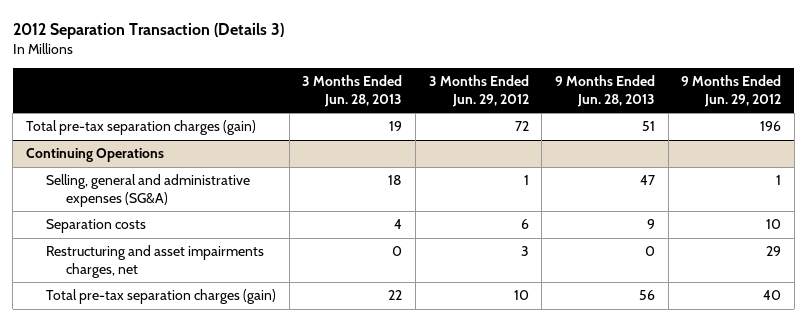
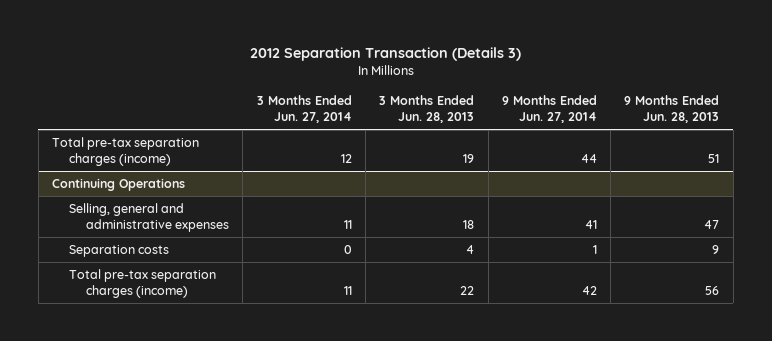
- | 3 Months Ended Jun. 28, 2013 | 3 Months Ended Jun. 29, 2012 | 9 Months Ended Jun. 28, 2013 | 9 Months Ended Jun. 29, 2012
+ | 3 Months Ended Jun. 27, 2014 | 3 Months Ended Jun. 28, 2013 | 9 Months Ended Jun. 27, 2014 | 9 Months Ended Jun. 28, 2013
- Total pre-tax separation charges (gain) | 19 | 72 | 51 | 196
+ Total pre-tax separation charges (income) | 12 | 19 | 44 | 51
@ Continuing Operations
- Selling, general and administrative expenses (SG&A) | 18 | 1 | 47 | 1
+ Selling, general and administrative expenses | 11 | 18 | 41 | 47
- Restructuring and asset impairments charges, net | 0 | 3 | 0 | 29
- Total pre-tax separation charges (gain) | 22 | 10 | 56 | 40
+ Total pre-tax separation charges (income) | 11 | 22 | 42 | 56

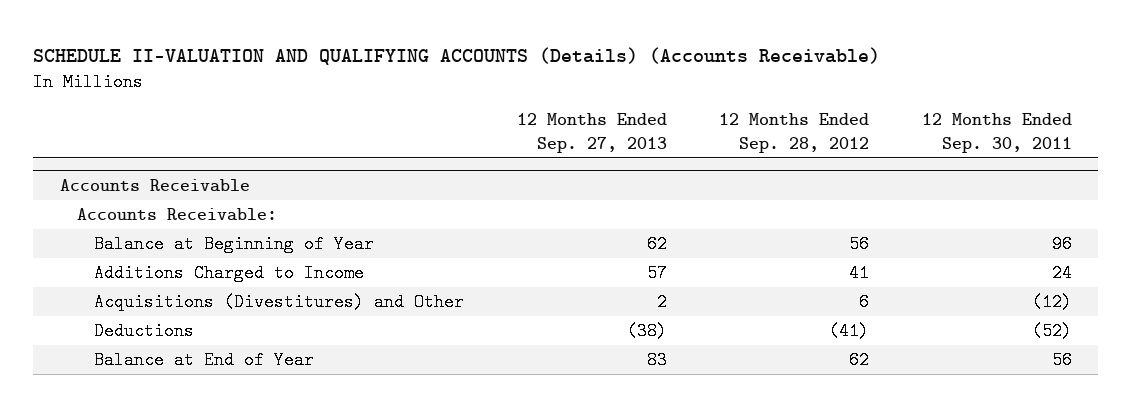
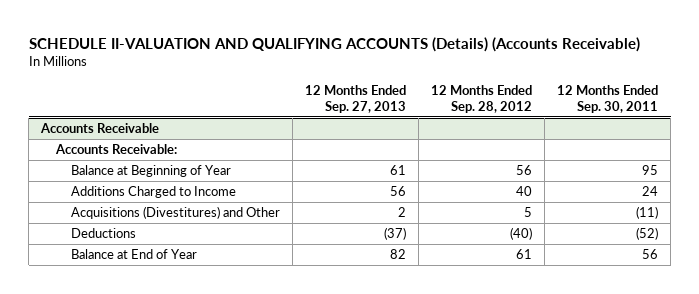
@ Accounts Receivable
- Balance at Beginning of Year | 62 | 56 | 96
- Additions Charged to Income | 57 | 41 | 24
- Acquisitions (Divestitures) and Other | 2 | 6 | (12)
- Deductions | (38) | (41) | (52)
- Balance at End of Year | 83 | 62 | 56
+ Balance at Beginning of Year | 61 | 56 | 95
+ Additions Charged to Income | 56 | 40 | 24
+ Acquisitions (Divestitures) and Other | 2 | 5 | (11)
+ Deductions | (37) | (40) | (52)
+ Balance at End of Year | 82 | 61 | 56

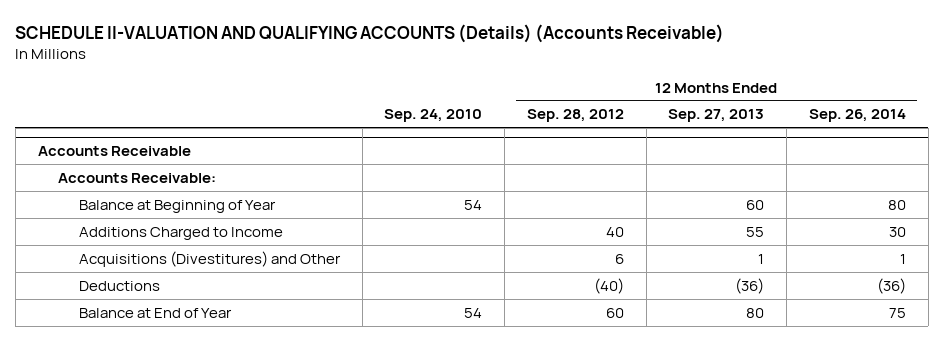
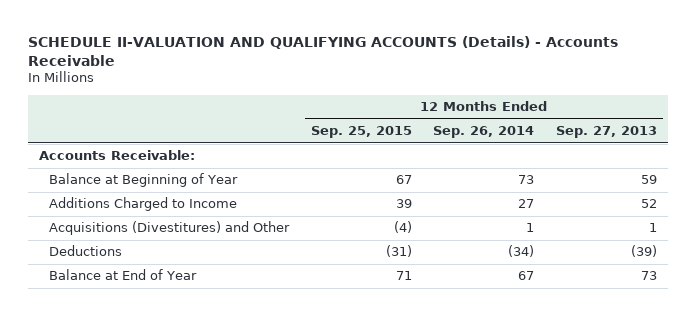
- SCHEDULE II-VALUATION AND QUALIFYING ACCOUNTS (Details) (Accounts Receivable)
+ SCHEDULE II-VALUATION AND QUALIFYING ACCOUNTS (Details) - Accounts Receivable
- | Sep. 24, 2010 | 12 Months Ended Sep. 28, 2012 | 12 Months Ended Sep. 27, 2013 | 12 Months Ended Sep. 26, 2014
+ | 12 Months Ended Sep. 25, 2015 | 12 Months Ended Sep. 26, 2014 | 12 Months Ended Sep. 27, 2013
- Accounts Receivable
- Balance at Beginning of Year | 54 | | 60 | 80
- Additions Charged to Income | | 40 | 55 | 30
+ Balance at Beginning of Year | 67 | 73 | 59
+ Additions Charged to Income | 39 | 27 | 52
- Deductions | | (40) | (36) | (36)
- Balance at End of Year | 54 | 60 | 80 | 75
+ Deductions | (31) | (34) | (39)
+ Balance at End of Year | 71 | 67 | 73

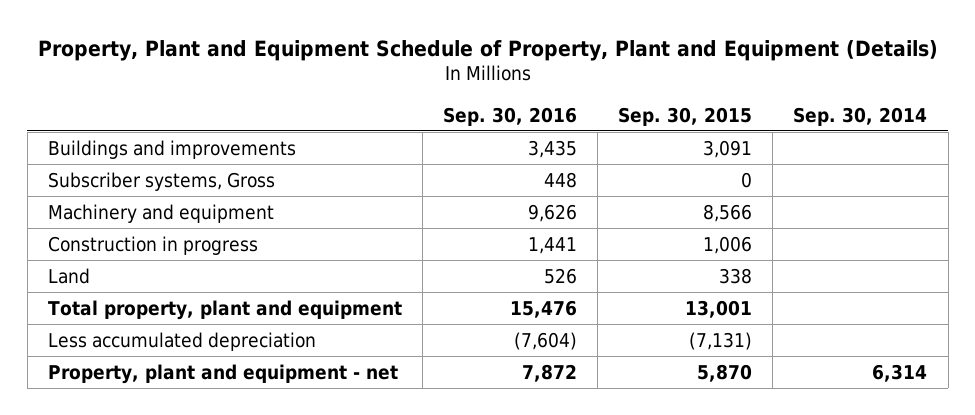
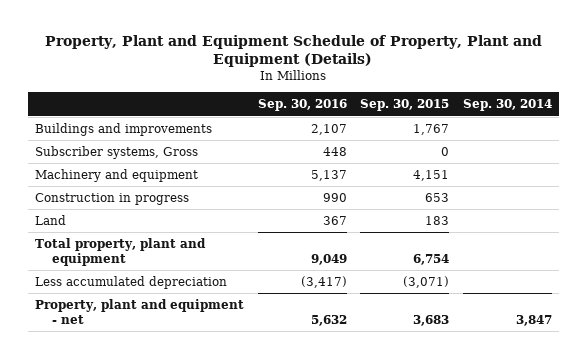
- Buildings and improvements | 3,435 | 3,091 |
+ Buildings and improvements | 2,107 | 1,767 |
- Machinery and equipment | 9,626 | 8,566 |
- Construction in progress | 1,441 | 1,006 |
- Land | 526 | 338 |
- Total property, plant and equipment | 15,476 | 13,001 |
- Less accumulated depreciation | (7,604) | (7,131) |
- Property, plant and equipment - net | 7,872 | 5,870 | 6,314
+ Machinery and equipment | 5,137 | 4,151 |
+ Construction in progress | 990 | 653 |
+ Land | 367 | 183 |
+ Total property, plant and equipment | 9,049 | 6,754 |
+ Less accumulated depreciation | (3,417) | (3,071) |
+ Property, plant and equipment - net | 5,632 | 3,683 | 3,847

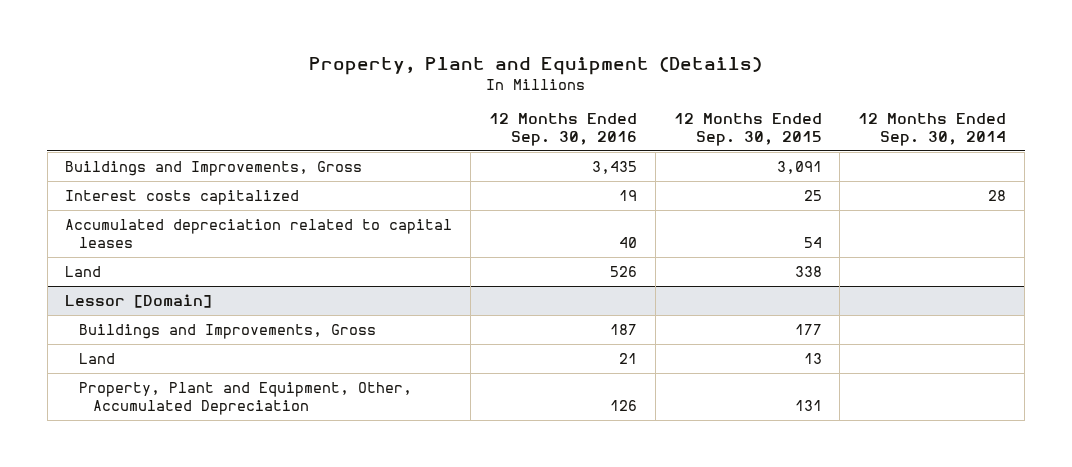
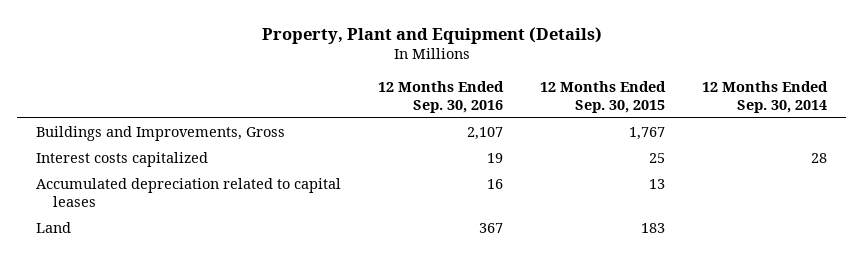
- Buildings and Improvements, Gross | 3,435 | 3,091 |
+ Buildings and Improvements, Gross | 2,107 | 1,767 |
- Accumulated depreciation related to capital leases | 40 | 54 |
- Land | 526 | 338 |
- Lessor [Domain]
- Buildings and Improvements, Gross | 187 | 177 |
- Land | 21 | 13 |
- Property, Plant and Equipment, Other, Accumulated Depreciation | 126 | 131 |
+ Accumulated depreciation related to capital leases | 16 | 13 |
+ Land | 367 | 183 |

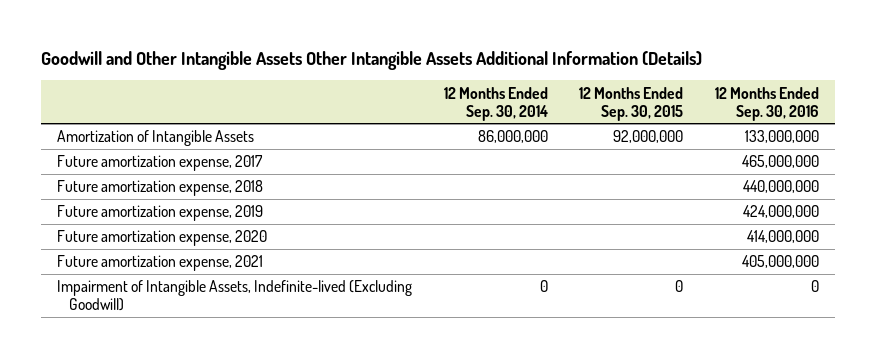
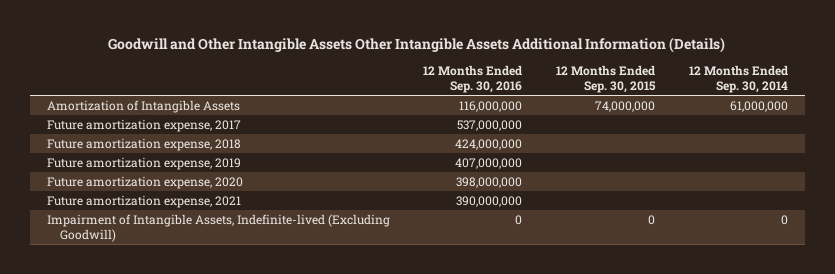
- | 12 Months Ended Sep. 30, 2014 | 12 Months Ended Sep. 30, 2015 | 12 Months Ended Sep. 30, 2016
+ | 12 Months Ended Sep. 30, 2016 | 12 Months Ended Sep. 30, 2015 | 12 Months Ended Sep. 30, 2014
- Amortization of Intangible Assets | 86,000,000 | 92,000,000 | 133,000,000
- Future amortization expense, 2017 | | | 465,000,000
- Future amortization expense, 2018 | | | 440,000,000
- Future amortization expense, 2019 | | | 424,000,000
- Future amortization expense, 2020 | | | 414,000,000
- Future amortization expense, 2021 | | | 405,000,000
+ Amortization of Intangible Assets | 116,000,000 | 74,000,000 | 61,000,000
+ Future amortization expense, 2017 | 537,000,000 | |
+ Future amortization expense, 2018 | 424,000,000 | |
+ Future amortization expense, 2019 | 407,000,000 | |
+ Future amortization expense, 2020 | 398,000,000 | |
+ Future amortization expense, 2021 | 390,000,000 | |

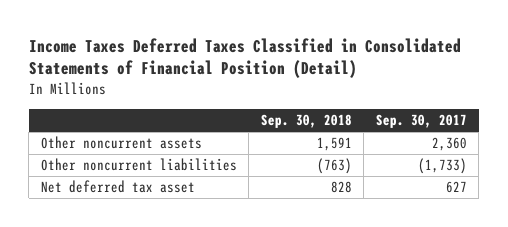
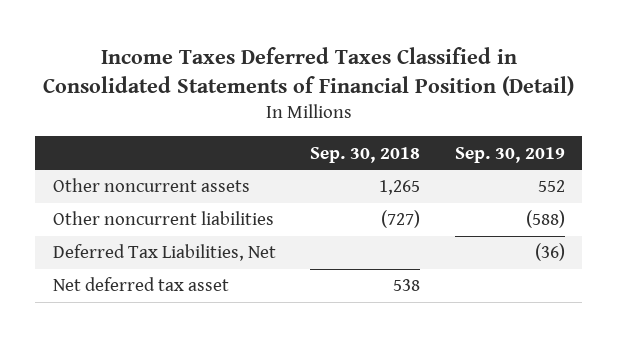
- | Sep. 30, 2018 | Sep. 30, 2017
+ | Sep. 30, 2018 | Sep. 30, 2019
- Other noncurrent assets | 1,591 | 2,360
- Other noncurrent liabilities | (763) | (1,733)
- Net deferred tax asset | 828 | 627
+ Other noncurrent assets | 1,265 | 552
+ Other noncurrent liabilities | (727) | (588)
+ Deferred Tax Liabilities, Net | | (36)
+ Net deferred tax asset | 538 |

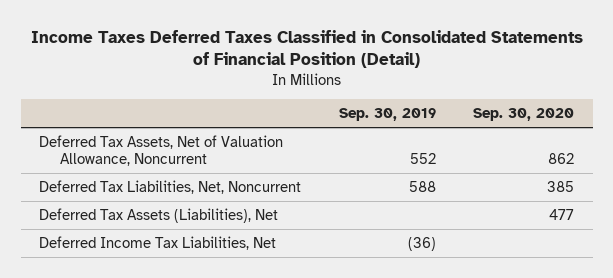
- | Sep. 30, 2018 | Sep. 30, 2019
+ | Sep. 30, 2019 | Sep. 30, 2020
- Other noncurrent assets | 1,265 | 552
- Other noncurrent liabilities | (727) | (588)
- Deferred Tax Liabilities, Net | | (36)
- Net deferred tax asset | 538 |
+ Deferred Tax Assets, Net of Valuation Allowance, Noncurrent | 552 | 862
+ Deferred Tax Liabilities, Net, Noncurrent | 588 | 385
+ Deferred Tax Assets (Liabilities), Net | | 477
+ Deferred Income Tax Liabilities, Net | (36) |

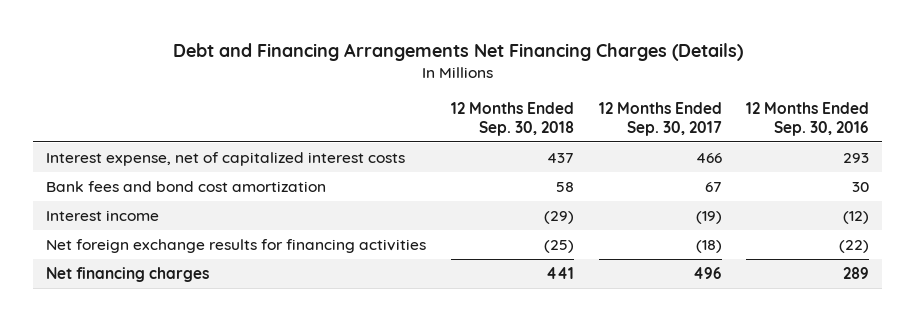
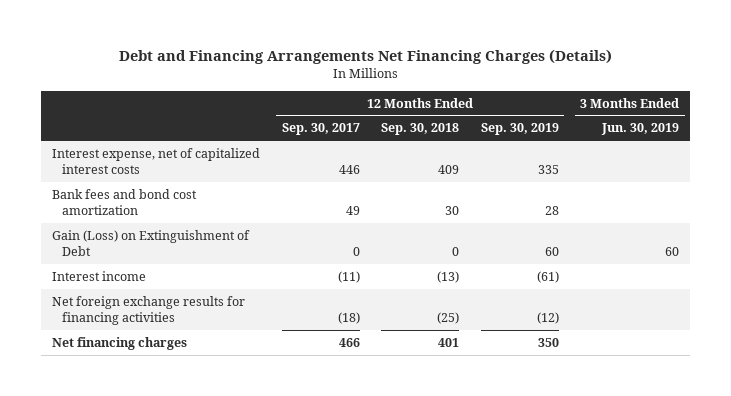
- | 12 Months Ended Sep. 30, 2018 | 12 Months Ended Sep. 30, 2017 | 12 Months Ended Sep. 30, 2016
+ | 12 Months Ended Sep. 30, 2017 | 12 Months Ended Sep. 30, 2018 | 12 Months Ended Sep. 30, 2019 | 3 Months Ended Jun. 30, 2019
- Interest expense, net of capitalized interest costs | 437 | 466 | 293
- Bank fees and bond cost amortization | 58 | 67 | 30
- Interest income | (29) | (19) | (12)
+ Interest expense, net of capitalized interest costs | 446 | 409 | 335 |
+ Bank fees and bond cost amortization | 49 | 30 | 28 |
+ Gain (Loss) on Extinguishment of Debt | 0 | 0 | 60 | 60
+ Interest income | (11) | (13) | (61) |
- Net financing charges | 441 | 496 | 289
+ Net financing charges | 466 | 401 | 350 |

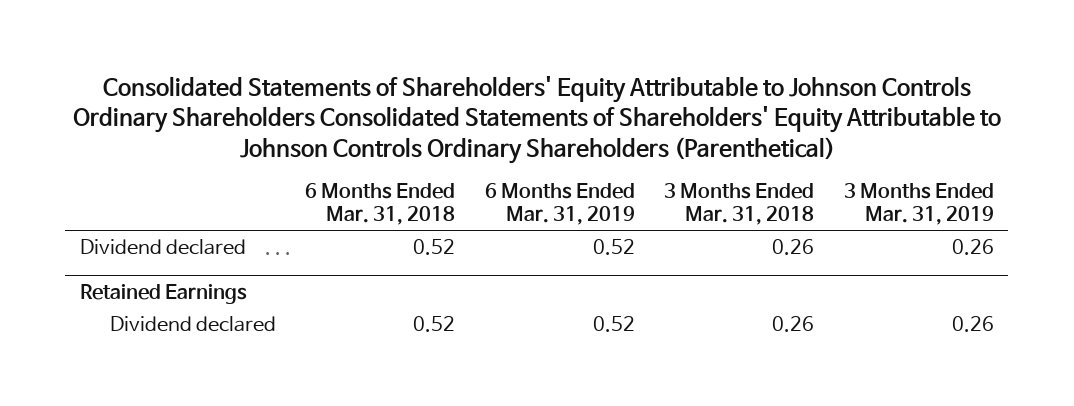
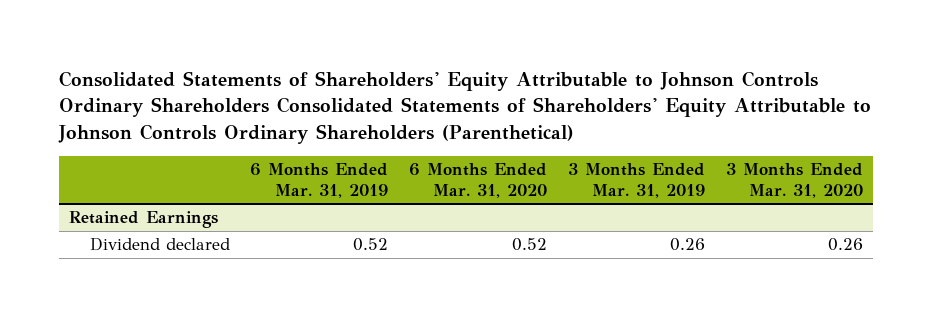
- | 6 Months Ended Mar. 31, 2018 | 6 Months Ended Mar. 31, 2019 | 3 Months Ended Mar. 31, 2018 | 3 Months Ended Mar. 31, 2019
+ | 6 Months Ended Mar. 31, 2019 | 6 Months Ended Mar. 31, 2020 | 3 Months Ended Mar. 31, 2019 | 3 Months Ended Mar. 31, 2020
- Dividend declared | 0.52 | 0.52 | 0.26 | 0.26

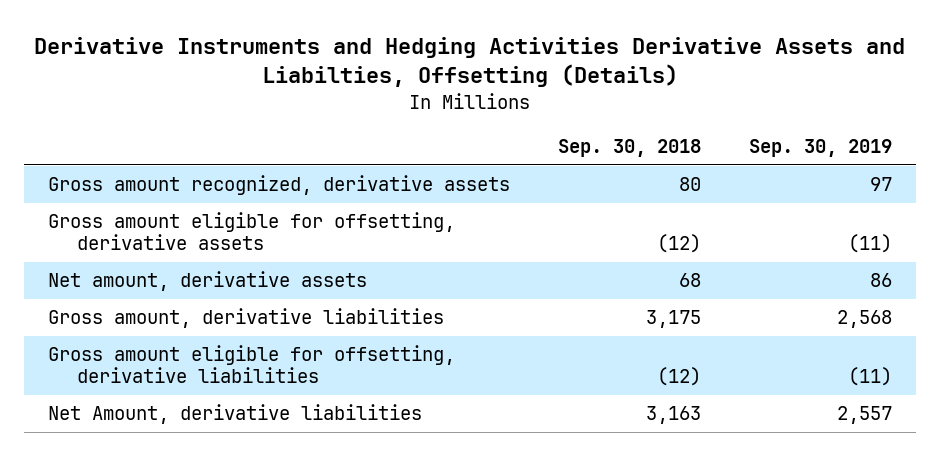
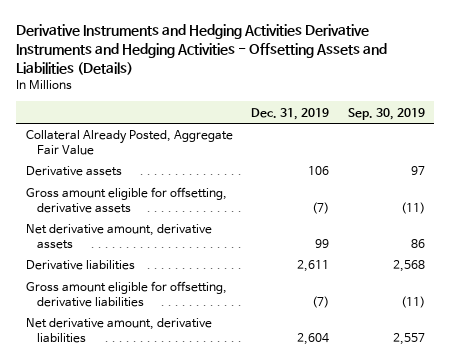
- Derivative Instruments and Hedging Activities Derivative Assets and Liabilties, Offsetting (Details)
+ Derivative Instruments and Hedging Activities Derivative Instruments and Hedging Activities - Offsetting Assets and Liabilities (Details)
- | Sep. 30, 2018 | Sep. 30, 2019
+ | Dec. 31, 2019 | Sep. 30, 2019
- Gross amount recognized, derivative assets | 80 | 97
+ Collateral Already Posted, Aggregate Fair Value
+ Derivative assets | 106 | 97
- Net amount, derivative assets | 68 | 86
- Gross amount, derivative liabilities | 3,175 | 2,568
+ Net derivative amount, derivative assets | 99 | 86
+ Derivative liabilities | 2,611 | 2,568
- Net Amount, derivative liabilities | 3,163 | 2,557
+ Net derivative amount, derivative liabilities | 2,604 | 2,557

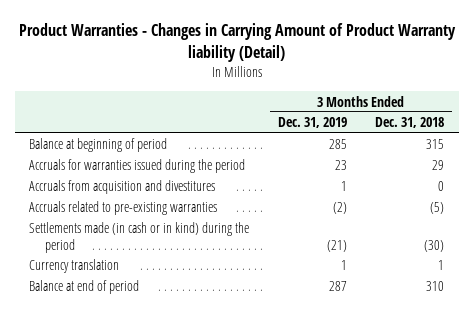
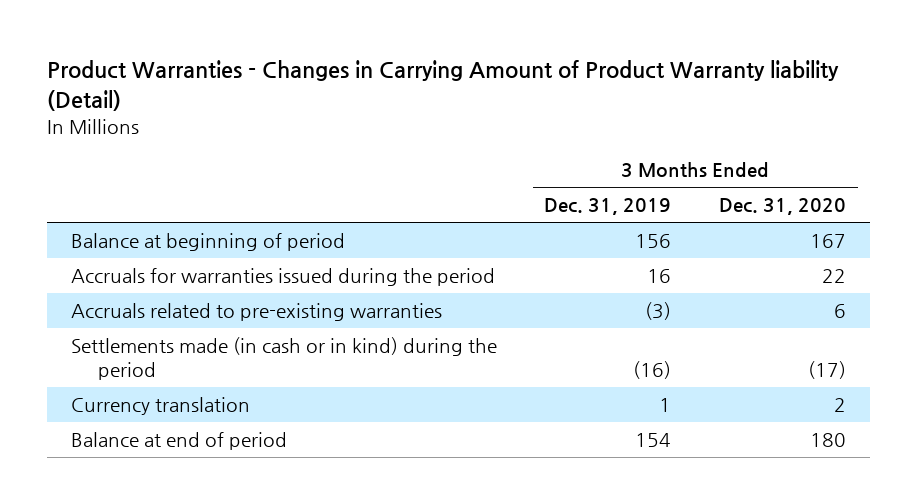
- | 3 Months Ended Dec. 31, 2019 | 3 Months Ended Dec. 31, 2018
+ | 3 Months Ended Dec. 31, 2019 | 3 Months Ended Dec. 31, 2020
- Balance at beginning of period | 285 | 315
- Accruals for warranties issued during the period | 23 | 29
- Accruals from acquisition and divestitures | 1 | 0
- Accruals related to pre-existing warranties | (2) | (5)
- Settlements made (in cash or in kind) during the period | (21) | (30)
+ Balance at beginning of period | 156 | 167
+ Accruals for warranties issued during the period | 16 | 22
+ Accruals related to pre-existing warranties | (3) | 6
+ Settlements made (in cash or in kind) during the period | (16) | (17)
- Balance at end of period | 287 | 310
+ Balance at end of period | 154 | 180

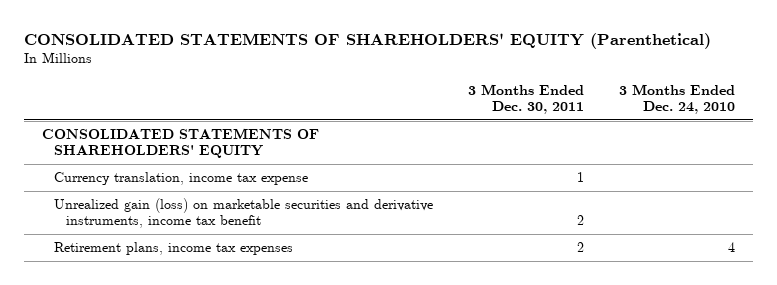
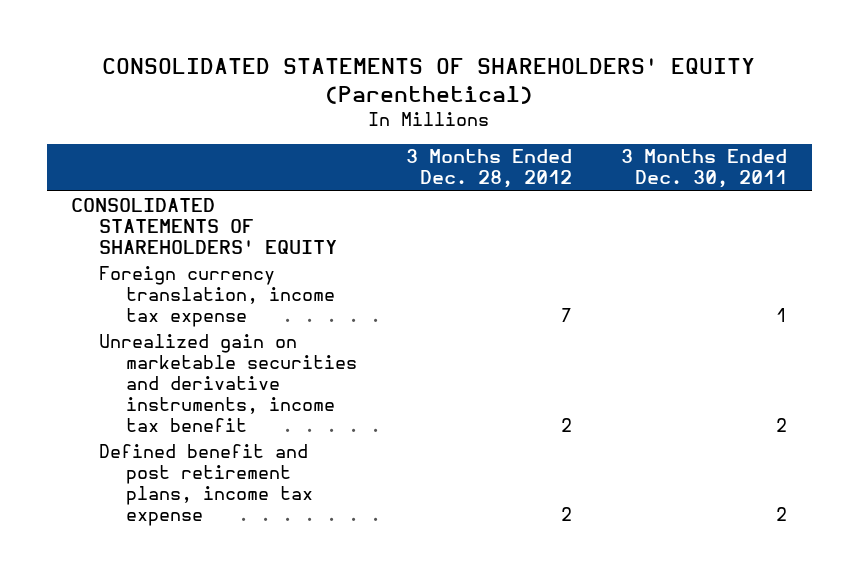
- | 3 Months Ended Dec. 30, 2011 | 3 Months Ended Dec. 24, 2010
+ | 3 Months Ended Dec. 28, 2012 | 3 Months Ended Dec. 30, 2011
- Currency translation, income tax expense | 1 |
- Unrealized gain (loss) on marketable securities and derivative instruments, income tax benefit | 2 |
- Retirement plans, income tax expenses | 2 | 4
+ Foreign currency translation, income tax expense | 7 | 1
+ Unrealized gain on marketable securities and derivative instruments, income tax benefit | 2 | 2
+ Defined benefit and post retirement plans, income tax expense | 2 | 2

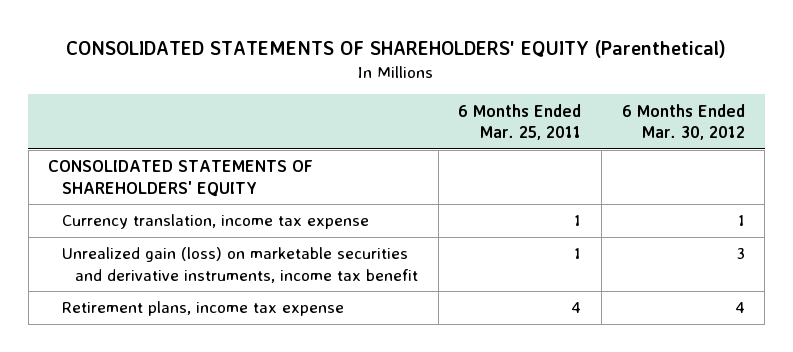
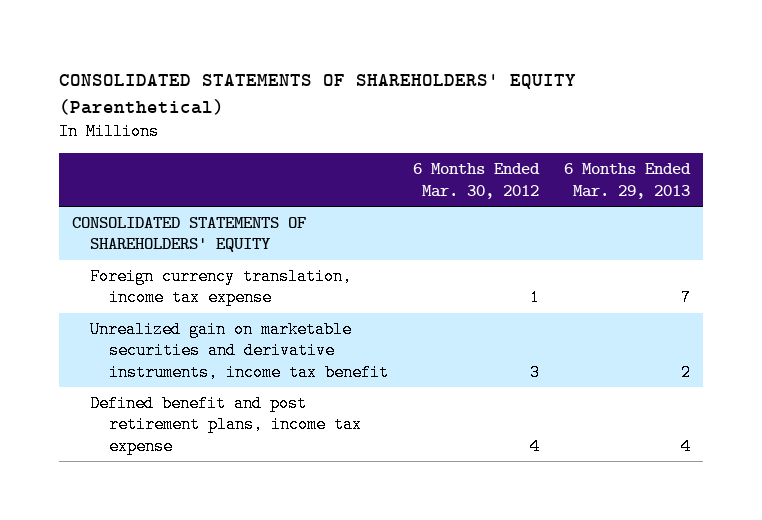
- | 6 Months Ended Mar. 25, 2011 | 6 Months Ended Mar. 30, 2012
+ | 6 Months Ended Mar. 30, 2012 | 6 Months Ended Mar. 29, 2013
- Currency translation, income tax expense | 1 | 1
- Unrealized gain (loss) on marketable securities and derivative instruments, income tax benefit | 1 | 3
- Retirement plans, income tax expense | 4 | 4
+ Foreign currency translation, income tax expense | 1 | 7
+ Unrealized gain on marketable securities and derivative instruments, income tax benefit | 3 | 2
+ Defined benefit and post retirement plans, income tax expense | 4 | 4

